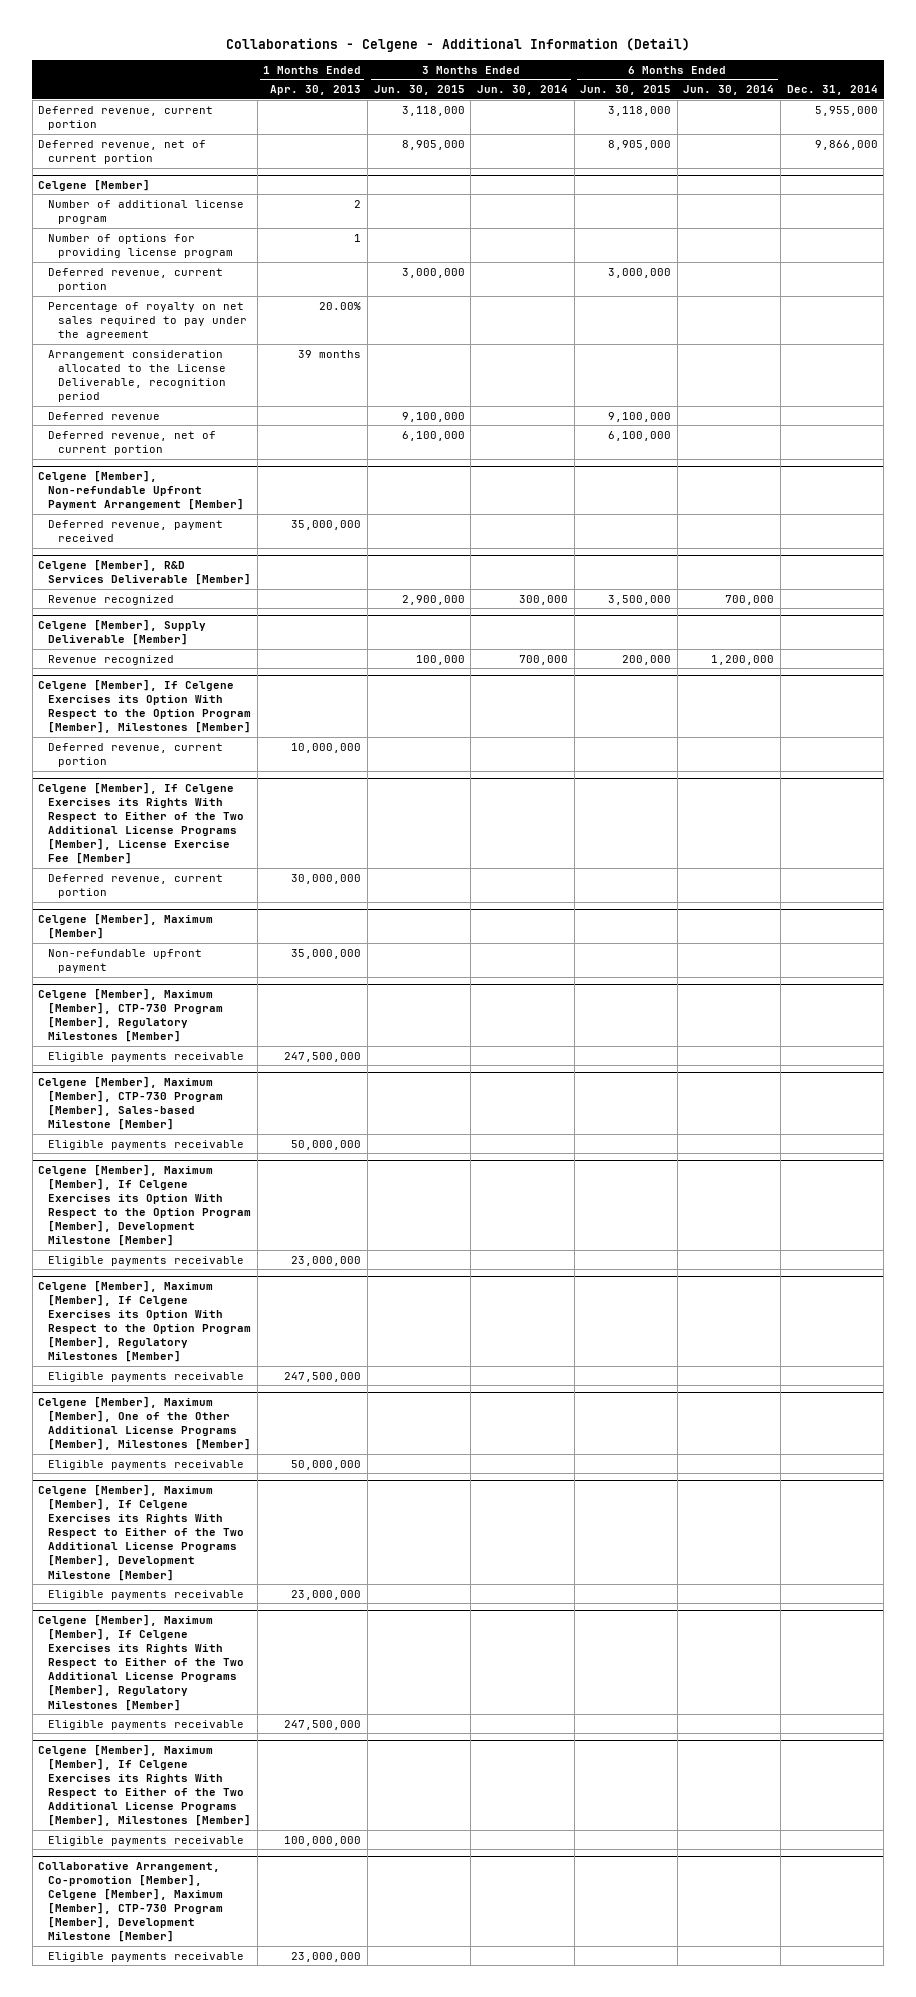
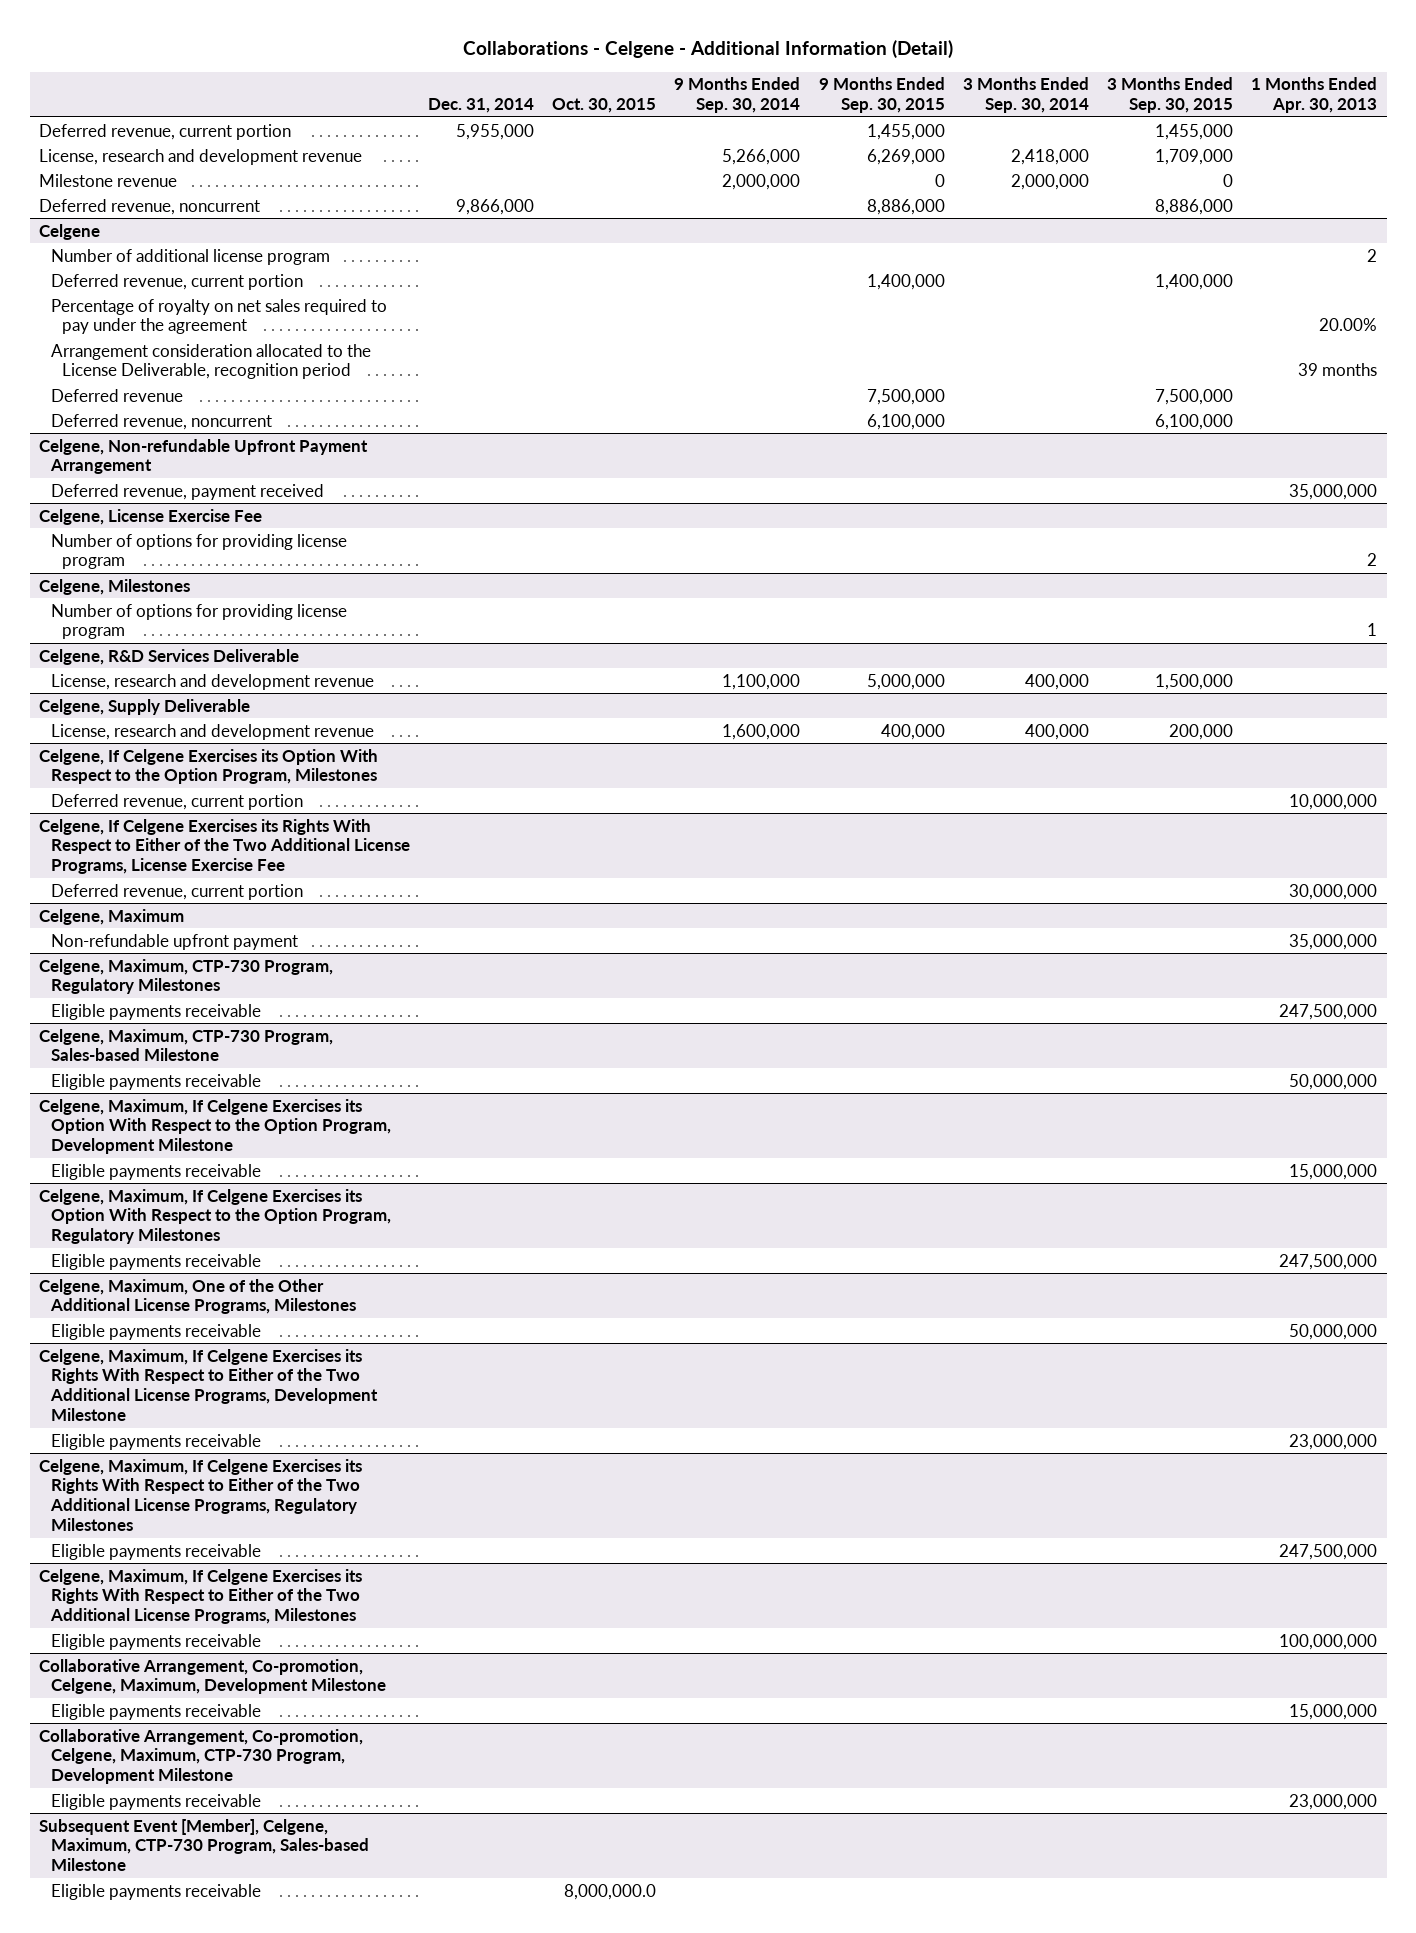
- | 1 Months Ended Apr. 30, 2013 | 3 Months Ended Jun. 30, 2015 | 3 Months Ended Jun. 30, 2014 | 6 Months Ended Jun. 30, 2015 | 6 Months Ended Jun. 30, 2014 | Dec. 31, 2014
+ | Dec. 31, 2014 | Oct. 30, 2015 | 9 Months Ended Sep. 30, 2014 | 9 Months Ended Sep. 30, 2015 | 3 Months Ended Sep. 30, 2014 | 3 Months Ended Sep. 30, 2015 | 1 Months Ended Apr. 30, 2013
- Deferred revenue, net of current portion | | 8,905,000 | | 8,905,000 | | 9,866,000
- Celgene [Member]
+ License, research and development revenue | | | 5,266,000 | 6,269,000 | 2,418,000 | 1,709,000 |
+ Milestone revenue | | | 2,000,000 | 0 | 2,000,000 | 0 |
+ Deferred revenue, noncurrent | 9,866,000 | | | 8,886,000 | | 8,886,000 |
+ Celgene
- Number of options for providing license program | 1 | | | | |
- Deferred revenue, net of current portion | | 6,100,000 | | 6,100,000 | |
- Celgene [Member], Non-refundable Upfront Payment Arrangement [Member]
+ Deferred revenue, noncurrent | | | | 6,100,000 | | 6,100,000 |
+ Celgene, Non-refundable Upfront Payment Arrangement
- Celgene [Member], R&D Services Deliverable [Member]
- Revenue recognized | | 2,900,000 | 300,000 | 3,500,000 | 700,000 |
- Celgene [Member], Supply Deliverable [Member]
- Revenue recognized | | 100,000 | 700,000 | 200,000 | 1,200,000 |
- Celgene [Member], If Celgene Exercises its Option With Respect to the Option Program [Member], Milestones [Member]
+ Celgene, License Exercise Fee
+ Number of options for providing license program | | | | | | | 2
+ Celgene, Milestones
+ Number of options for providing license program | | | | | | | 1
+ Celgene, R&D Services Deliverable
+ License, research and development revenue | | | 1,100,000 | 5,000,000 | 400,000 | 1,500,000 |
+ Celgene, Supply Deliverable
+ License, research and development revenue | | | 1,600,000 | 400,000 | 400,000 | 200,000 |
+ Celgene, If Celgene Exercises its Option With Respect to the Option Program, Milestones
- Celgene [Member], If Celgene Exercises its Rights With Respect to Either of the Two Additional License Programs [Member], License Exercise Fee [Member]
+ Celgene, If Celgene Exercises its Rights With Respect to Either of the Two Additional License Programs, License Exercise Fee
- Celgene [Member], Maximum [Member]
+ Celgene, Maximum
- Celgene [Member], Maximum [Member], CTP-730 Program [Member], Regulatory Milestones [Member]
+ Celgene, Maximum, CTP-730 Program, Regulatory Milestones
- Celgene [Member], Maximum [Member], CTP-730 Program [Member], Sales-based Milestone [Member]
+ Celgene, Maximum, CTP-730 Program, Sales-based Milestone
- Celgene [Member], Maximum [Member], If Celgene Exercises its Option With Respect to the Option Program [Member], Development Milestone [Member]
- Eligible payments receivable | 23,000,000 | | | | |
- Celgene [Member], Maximum [Member], If Celgene Exercises its Option With Respect to the Option Program [Member], Regulatory Milestones [Member]
+ Celgene, Maximum, If Celgene Exercises its Option With Respect to the Option Program, Development Milestone
+ Eligible payments receivable | | | | | | | 15,000,000
+ Celgene, Maximum, If Celgene Exercises its Option With Respect to the Option Program, Regulatory Milestones
- Celgene [Member], Maximum [Member], One of the Other Additional License Programs [Member], Milestones [Member]
+ Celgene, Maximum, One of the Other Additional License Programs, Milestones
- Celgene [Member], Maximum [Member], If Celgene Exercises its Rights With Respect to Either of the Two Additional License Programs [Member], Development Milestone [Member]
+ Celgene, Maximum, If Celgene Exercises its Rights With Respect to Either of the Two Additional License Programs, Development Milestone
- Celgene [Member], Maximum [Member], If Celgene Exercises its Rights With Respect to Either of the Two Additional License Programs [Member], Regulatory Milestones [Member]
+ Celgene, Maximum, If Celgene Exercises its Rights With Respect to Either of the Two Additional License Programs, Regulatory Milestones
- Celgene [Member], Maximum [Member], If Celgene Exercises its Rights With Respect to Either of the Two Additional License Programs [Member], Milestones [Member]
+ Celgene, Maximum, If Celgene Exercises its Rights With Respect to Either of the Two Additional License Programs, Milestones
- Collaborative Arrangement, Co-promotion [Member], Celgene [Member], Maximum [Member], CTP-730 Program [Member], Development Milestone [Member]
+ Collaborative Arrangement, Co-promotion, Celgene, Maximum, Development Milestone
+ Eligible payments receivable | | | | | | | 15,000,000
+ Collaborative Arrangement, Co-promotion, Celgene, Maximum, CTP-730 Program, Development Milestone
+ Subsequent Event [Member], Celgene, Maximum, CTP-730 Program, Sales-based Milestone
+ Eligible payments receivable | | 8,000,000.0 | | | | |

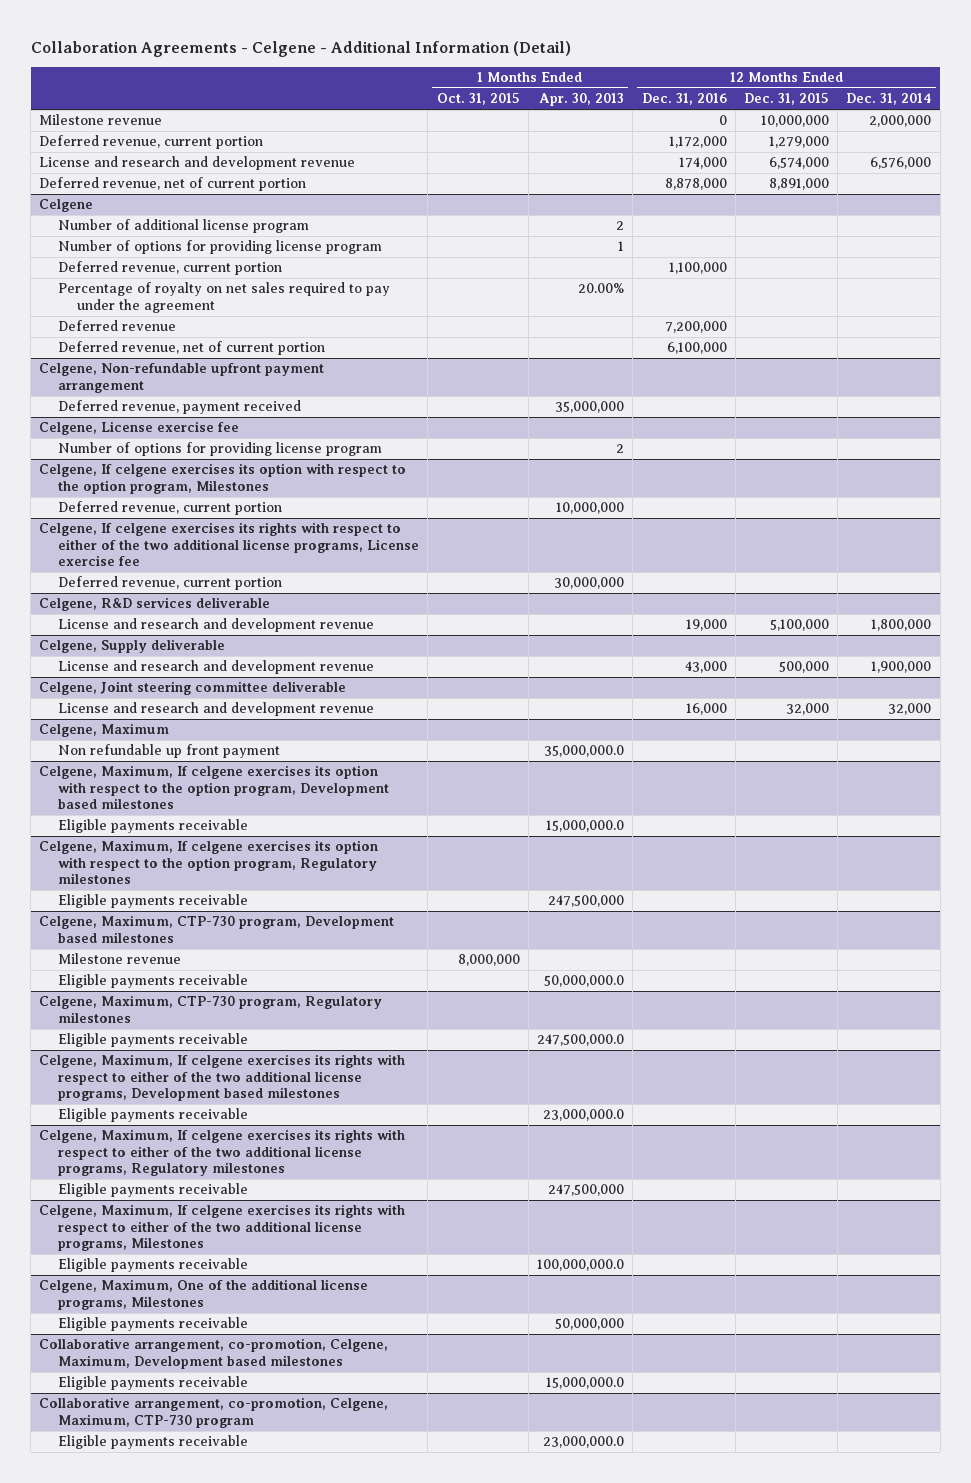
- Collaborations - Celgene - Additional Information (Detail)
+ Collaboration Agreements - Celgene - Additional Information (Detail)
- | Dec. 31, 2014 | Oct. 30, 2015 | 9 Months Ended Sep. 30, 2014 | 9 Months Ended Sep. 30, 2015 | 3 Months Ended Sep. 30, 2014 | 3 Months Ended Sep. 30, 2015 | 1 Months Ended Apr. 30, 2013
+ | 1 Months Ended Oct. 31, 2015 | 1 Months Ended Apr. 30, 2013 | 12 Months Ended Dec. 31, 2016 | 12 Months Ended Dec. 31, 2015 | 12 Months Ended Dec. 31, 2014
- License, research and development revenue | | | 5,266,000 | 6,269,000 | 2,418,000 | 1,709,000 |
- Deferred revenue, noncurrent | 9,866,000 | | | 8,886,000 | | 8,886,000 |
moved down: Deferred revenue, current portion | | | 1,172,000 | 1,279,000 |
+ License and research and development revenue | | | 174,000 | 6,574,000 | 6,576,000
+ Deferred revenue, net of current portion | | | 8,878,000 | 8,891,000 |
@ Celgene
+ Number of options for providing license program | | 1 | | |
- Arrangement consideration allocated to the License Deliverable, recognition period | | | | | | | 39 months
- Deferred revenue, noncurrent | | | | 6,100,000 | | 6,100,000 |
- Celgene, Non-refundable Upfront Payment Arrangement
@ Celgene
+ Deferred revenue, net of current portion | | | 6,100,000 | |
+ Celgene, Non-refundable upfront payment arrangement
- Celgene, License Exercise Fee
+ Celgene, License exercise fee
- Celgene, Milestones
- Number of options for providing license program | | | | | | | 1
- Celgene, R&D Services Deliverable
- License, research and development revenue | | | 1,100,000 | 5,000,000 | 400,000 | 1,500,000 |
- Celgene, Supply Deliverable
- License, research and development revenue | | | 1,600,000 | 400,000 | 400,000 | 200,000 |
- Celgene, If Celgene Exercises its Option With Respect to the Option Program, Milestones
+ Celgene, If celgene exercises its option with respect to the option program, Milestones
- Celgene, If Celgene Exercises its Rights With Respect to Either of the Two Additional License Programs, License Exercise Fee
+ Celgene, If celgene exercises its rights with respect to either of the two additional license programs, License exercise fee
+ Celgene, R&D services deliverable
+ License and research and development revenue | | | 19,000 | 5,100,000 | 1,800,000
+ Celgene, Supply deliverable
+ License and research and development revenue | | | 43,000 | 500,000 | 1,900,000
+ Celgene, Joint steering committee deliverable
+ License and research and development revenue | | | 16,000 | 32,000 | 32,000
@ Celgene, Maximum
- Non-refundable upfront payment | | | | | | | 35,000,000
- Celgene, Maximum, CTP-730 Program, Regulatory Milestones
@ Celgene, Maximum
+ Non refundable up front payment | | 35,000,000.0 | | |
+ Celgene, Maximum, If celgene exercises its option with respect to the option program, Development based milestones
+ Eligible payments receivable | | 15,000,000.0 | | |
+ Celgene, Maximum, If celgene exercises its option with respect to the option program, Regulatory milestones
- Celgene, Maximum, CTP-730 Program, Sales-based Milestone
- Eligible payments receivable | | | | | | | 50,000,000
- Celgene, Maximum, If Celgene Exercises its Option With Respect to the Option Program, Development Milestone
- Eligible payments receivable | | | | | | | 15,000,000
- Celgene, Maximum, If Celgene Exercises its Option With Respect to the Option Program, Regulatory Milestones
+ Celgene, Maximum, CTP-730 program, Development based milestones
+ Milestone revenue | 8,000,000 | | | |
+ Eligible payments receivable | | 50,000,000.0 | | |
+ Celgene, Maximum, CTP-730 program, Regulatory milestones
+ Eligible payments receivable | | 247,500,000.0 | | |
+ Celgene, Maximum, If celgene exercises its rights with respect to either of the two additional license programs, Development based milestones
+ Eligible payments receivable | | 23,000,000.0 | | |
+ Celgene, Maximum, If celgene exercises its rights with respect to either of the two additional license programs, Regulatory milestones
- Celgene, Maximum, One of the Other Additional License Programs, Milestones
+ Celgene, Maximum, If celgene exercises its rights with respect to either of the two additional license programs, Milestones
+ Eligible payments receivable | | 100,000,000.0 | | |
+ Celgene, Maximum, One of the additional license programs, Milestones
- Celgene, Maximum, If Celgene Exercises its Rights With Respect to Either of the Two Additional License Programs, Development Milestone
- Eligible payments receivable | | | | | | | 23,000,000
- Celgene, Maximum, If Celgene Exercises its Rights With Respect to Either of the Two Additional License Programs, Regulatory Milestones
- Eligible payments receivable | | | | | | | 247,500,000
- Celgene, Maximum, If Celgene Exercises its Rights With Respect to Either of the Two Additional License Programs, Milestones
- Eligible payments receivable | | | | | | | 100,000,000
- Collaborative Arrangement, Co-promotion, Celgene, Maximum, Development Milestone
- Eligible payments receivable | | | | | | | 15,000,000
- Collaborative Arrangement, Co-promotion, Celgene, Maximum, CTP-730 Program, Development Milestone
- Eligible payments receivable | | | | | | | 23,000,000
- Subsequent Event [Member], Celgene, Maximum, CTP-730 Program, Sales-based Milestone
- Eligible payments receivable | | 8,000,000.0 | | | | |
+ Collaborative arrangement, co-promotion, Celgene, Maximum, Development based milestones
+ Eligible payments receivable | | 15,000,000.0 | | |
+ Collaborative arrangement, co-promotion, Celgene, Maximum, CTP-730 program
+ Eligible payments receivable | | 23,000,000.0 | | |

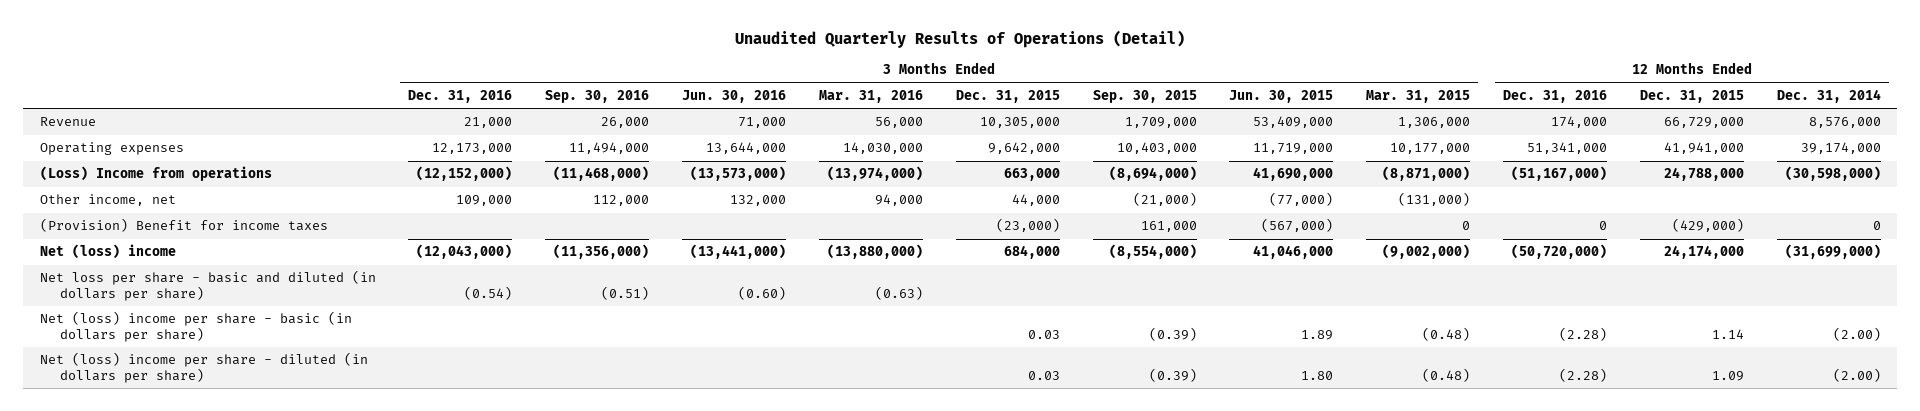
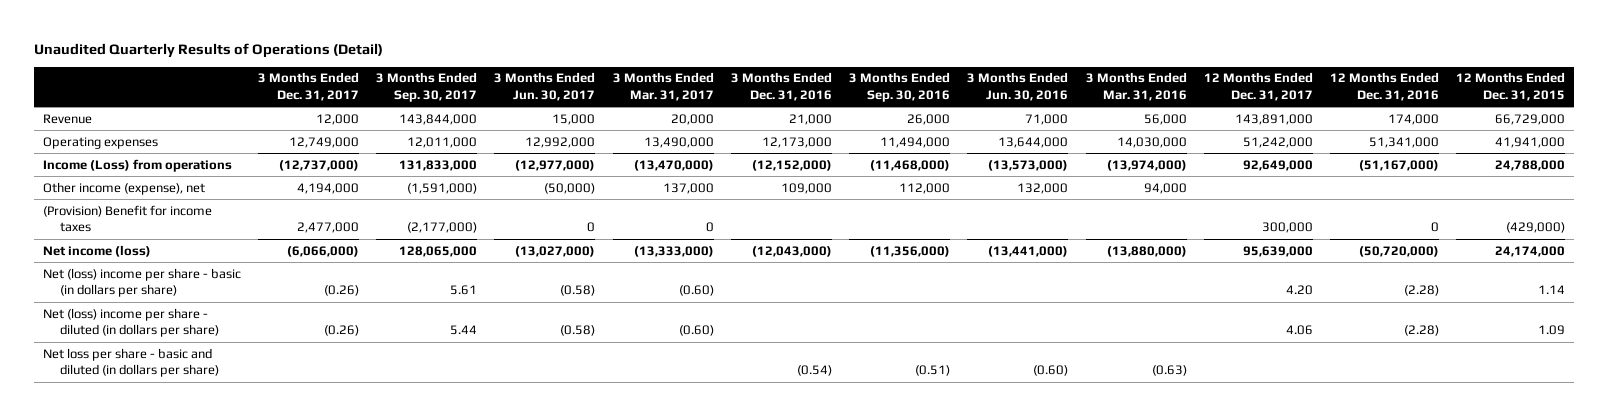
- | 3 Months Ended Dec. 31, 2016 | 3 Months Ended Sep. 30, 2016 | 3 Months Ended Jun. 30, 2016 | 3 Months Ended Mar. 31, 2016 | 3 Months Ended Dec. 31, 2015 | 3 Months Ended Sep. 30, 2015 | 3 Months Ended Jun. 30, 2015 | 3 Months Ended Mar. 31, 2015 | 12 Months Ended Dec. 31, 2016 | 12 Months Ended Dec. 31, 2015 | 12 Months Ended Dec. 31, 2014
+ | 3 Months Ended Dec. 31, 2017 | 3 Months Ended Sep. 30, 2017 | 3 Months Ended Jun. 30, 2017 | 3 Months Ended Mar. 31, 2017 | 3 Months Ended Dec. 31, 2016 | 3 Months Ended Sep. 30, 2016 | 3 Months Ended Jun. 30, 2016 | 3 Months Ended Mar. 31, 2016 | 12 Months Ended Dec. 31, 2017 | 12 Months Ended Dec. 31, 2016 | 12 Months Ended Dec. 31, 2015
- (Loss) Income from operations | (12,152,000) | (11,468,000) | (13,573,000) | (13,974,000) | 663,000 | (8,694,000) | 41,690,000 | (8,871,000) | (51,167,000) | 24,788,000 | (30,598,000)
- Other income, net | 109,000 | 112,000 | 132,000 | 94,000 | 44,000 | (21,000) | (77,000) | (131,000) | | |
+ Income (Loss) from operations | (12,737,000) | 131,833,000 | (12,977,000) | (13,470,000) | (12,152,000) | (11,468,000) | (13,573,000) | (13,974,000) | 92,649,000 | (51,167,000) | 24,788,000
+ Other income (expense), net | 4,194,000 | (1,591,000) | (50,000) | 137,000 | 109,000 | 112,000 | 132,000 | 94,000 | | |
- Net (loss) income | (12,043,000) | (11,356,000) | (13,441,000) | (13,880,000) | 684,000 | (8,554,000) | 41,046,000 | (9,002,000) | (50,720,000) | 24,174,000 | (31,699,000)
+ Net income (loss) | (6,066,000) | 128,065,000 | (13,027,000) | (13,333,000) | (12,043,000) | (11,356,000) | (13,441,000) | (13,880,000) | 95,639,000 | (50,720,000) | 24,174,000
moved down: Net loss per share - basic and diluted (in dollars per share) | | | | | (0.54) | (0.51) | (0.60) | (0.63) | | |

